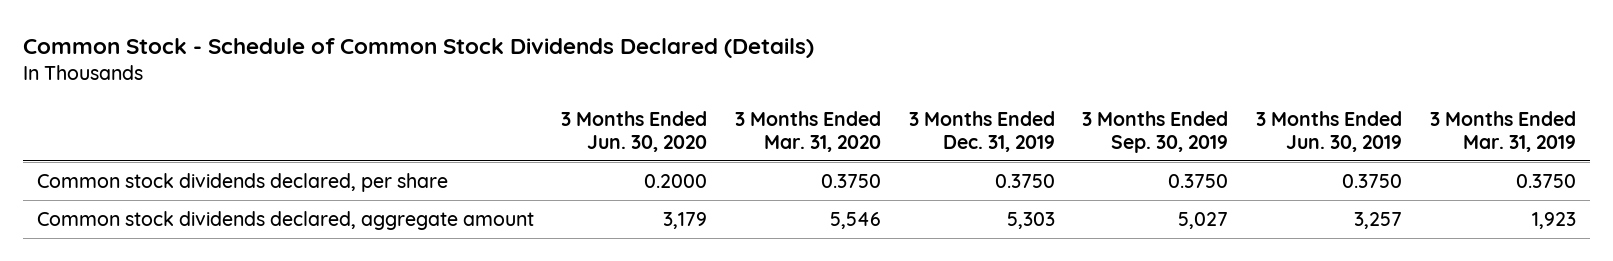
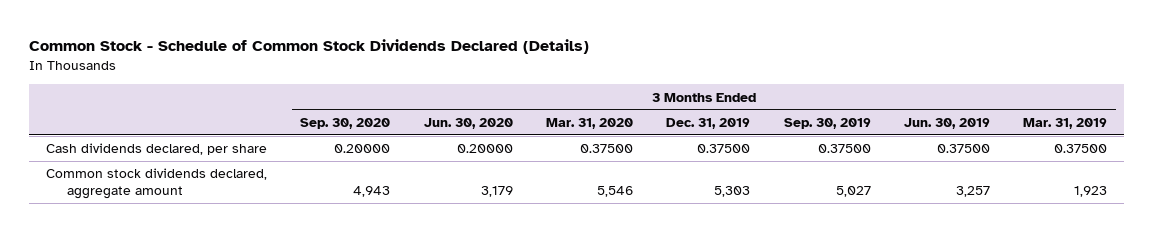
- | 3 Months Ended Jun. 30, 2020 | 3 Months Ended Mar. 31, 2020 | 3 Months Ended Dec. 31, 2019 | 3 Months Ended Sep. 30, 2019 | 3 Months Ended Jun. 30, 2019 | 3 Months Ended Mar. 31, 2019
+ | 3 Months Ended Sep. 30, 2020 | 3 Months Ended Jun. 30, 2020 | 3 Months Ended Mar. 31, 2020 | 3 Months Ended Dec. 31, 2019 | 3 Months Ended Sep. 30, 2019 | 3 Months Ended Jun. 30, 2019 | 3 Months Ended Mar. 31, 2019
- Common stock dividends declared, per share | 0.2000 | 0.3750 | 0.3750 | 0.3750 | 0.3750 | 0.3750
+ Cash dividends declared, per share | 0.20000 | 0.20000 | 0.37500 | 0.37500 | 0.37500 | 0.37500 | 0.37500

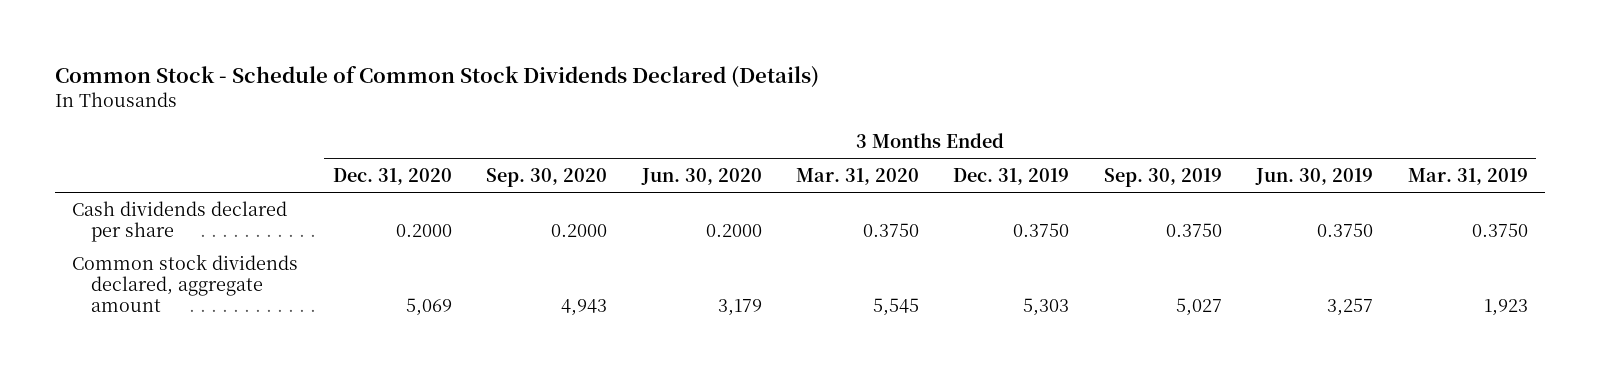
- | 3 Months Ended Sep. 30, 2020 | 3 Months Ended Jun. 30, 2020 | 3 Months Ended Mar. 31, 2020 | 3 Months Ended Dec. 31, 2019 | 3 Months Ended Sep. 30, 2019 | 3 Months Ended Jun. 30, 2019 | 3 Months Ended Mar. 31, 2019
+ | 3 Months Ended Dec. 31, 2020 | 3 Months Ended Sep. 30, 2020 | 3 Months Ended Jun. 30, 2020 | 3 Months Ended Mar. 31, 2020 | 3 Months Ended Dec. 31, 2019 | 3 Months Ended Sep. 30, 2019 | 3 Months Ended Jun. 30, 2019 | 3 Months Ended Mar. 31, 2019
- Cash dividends declared, per share | 0.20000 | 0.20000 | 0.37500 | 0.37500 | 0.37500 | 0.37500 | 0.37500
- Common stock dividends declared, aggregate amount | 4,943 | 3,179 | 5,546 | 5,303 | 5,027 | 3,257 | 1,923
+ Cash dividends declared per share | 0.2000 | 0.2000 | 0.2000 | 0.3750 | 0.3750 | 0.3750 | 0.3750 | 0.3750
+ Common stock dividends declared, aggregate amount | 5,069 | 4,943 | 3,179 | 5,545 | 5,303 | 5,027 | 3,257 | 1,923

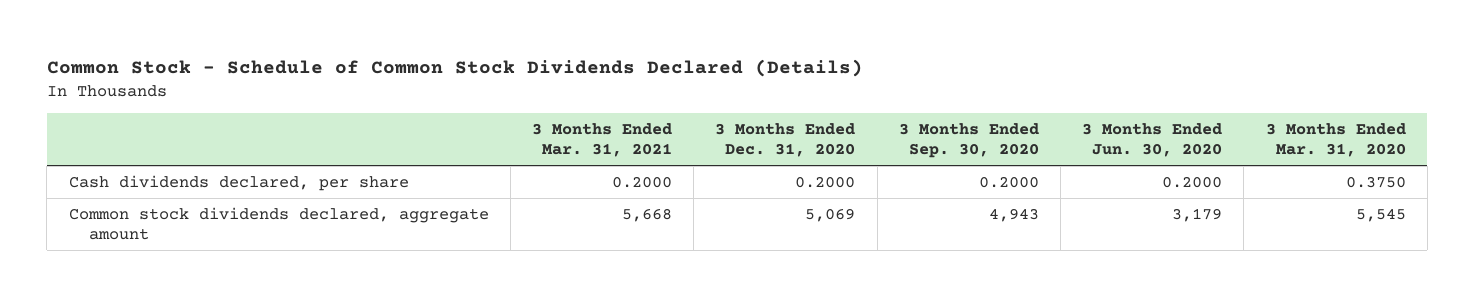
- | 3 Months Ended Dec. 31, 2020 | 3 Months Ended Sep. 30, 2020 | 3 Months Ended Jun. 30, 2020 | 3 Months Ended Mar. 31, 2020 | 3 Months Ended Dec. 31, 2019 | 3 Months Ended Sep. 30, 2019 | 3 Months Ended Jun. 30, 2019 | 3 Months Ended Mar. 31, 2019
+ | 3 Months Ended Mar. 31, 2021 | 3 Months Ended Dec. 31, 2020 | 3 Months Ended Sep. 30, 2020 | 3 Months Ended Jun. 30, 2020 | 3 Months Ended Mar. 31, 2020
- Cash dividends declared per share | 0.2000 | 0.2000 | 0.2000 | 0.3750 | 0.3750 | 0.3750 | 0.3750 | 0.3750
+ Cash dividends declared, per share | 0.2000 | 0.2000 | 0.2000 | 0.2000 | 0.3750

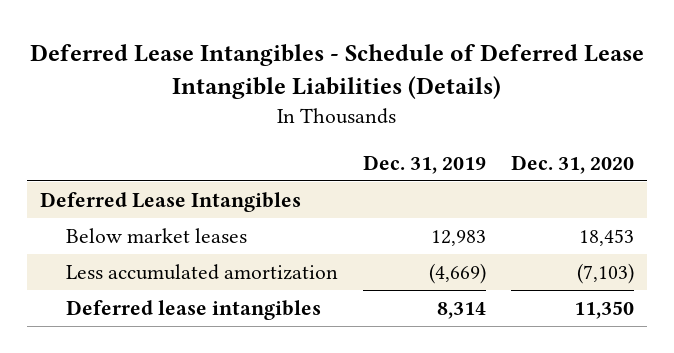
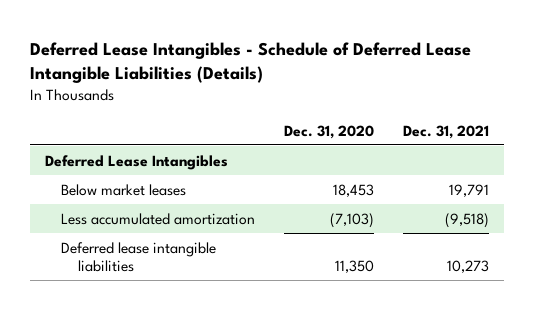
- | Dec. 31, 2019 | Dec. 31, 2020
+ | Dec. 31, 2020 | Dec. 31, 2021
- Deferred lease intangibles | 8,314 | 11,350
+ Deferred lease intangible liabilities | 11,350 | 10,273

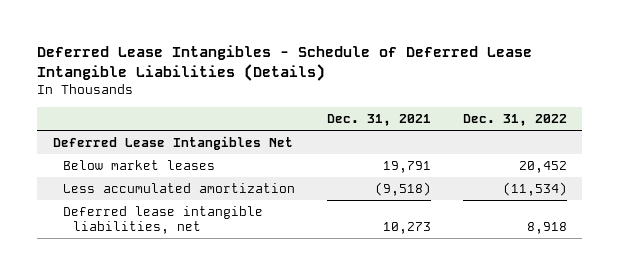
- | Dec. 31, 2020 | Dec. 31, 2021
+ | Dec. 31, 2021 | Dec. 31, 2022
- Deferred Lease Intangibles
+ Deferred Lease Intangibles Net
- Deferred lease intangible liabilities | 11,350 | 10,273
+ Deferred lease intangible liabilities, net | 10,273 | 8,918

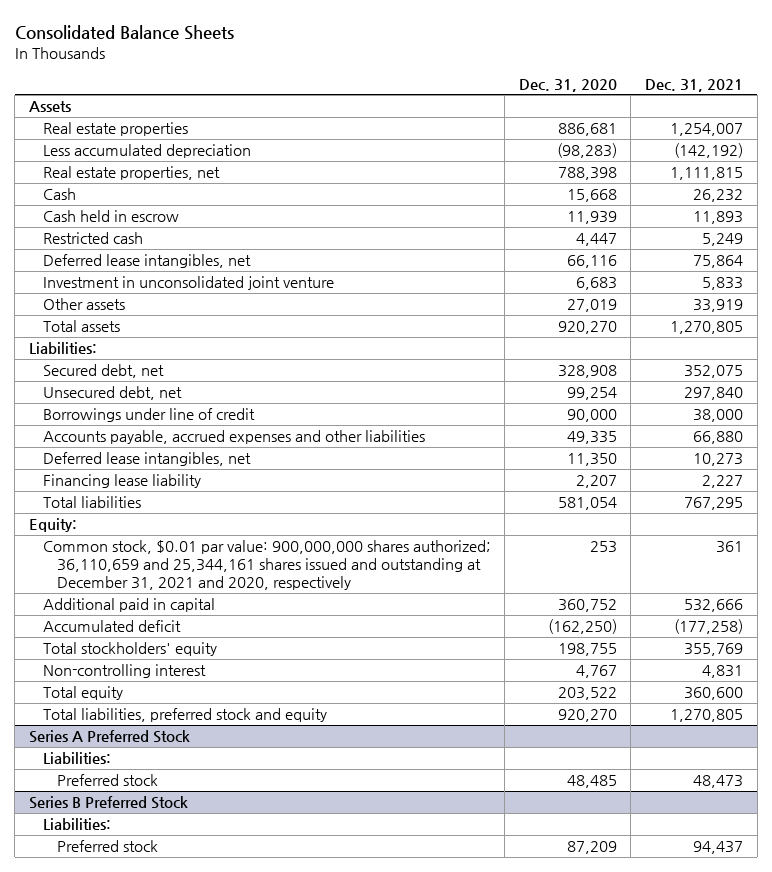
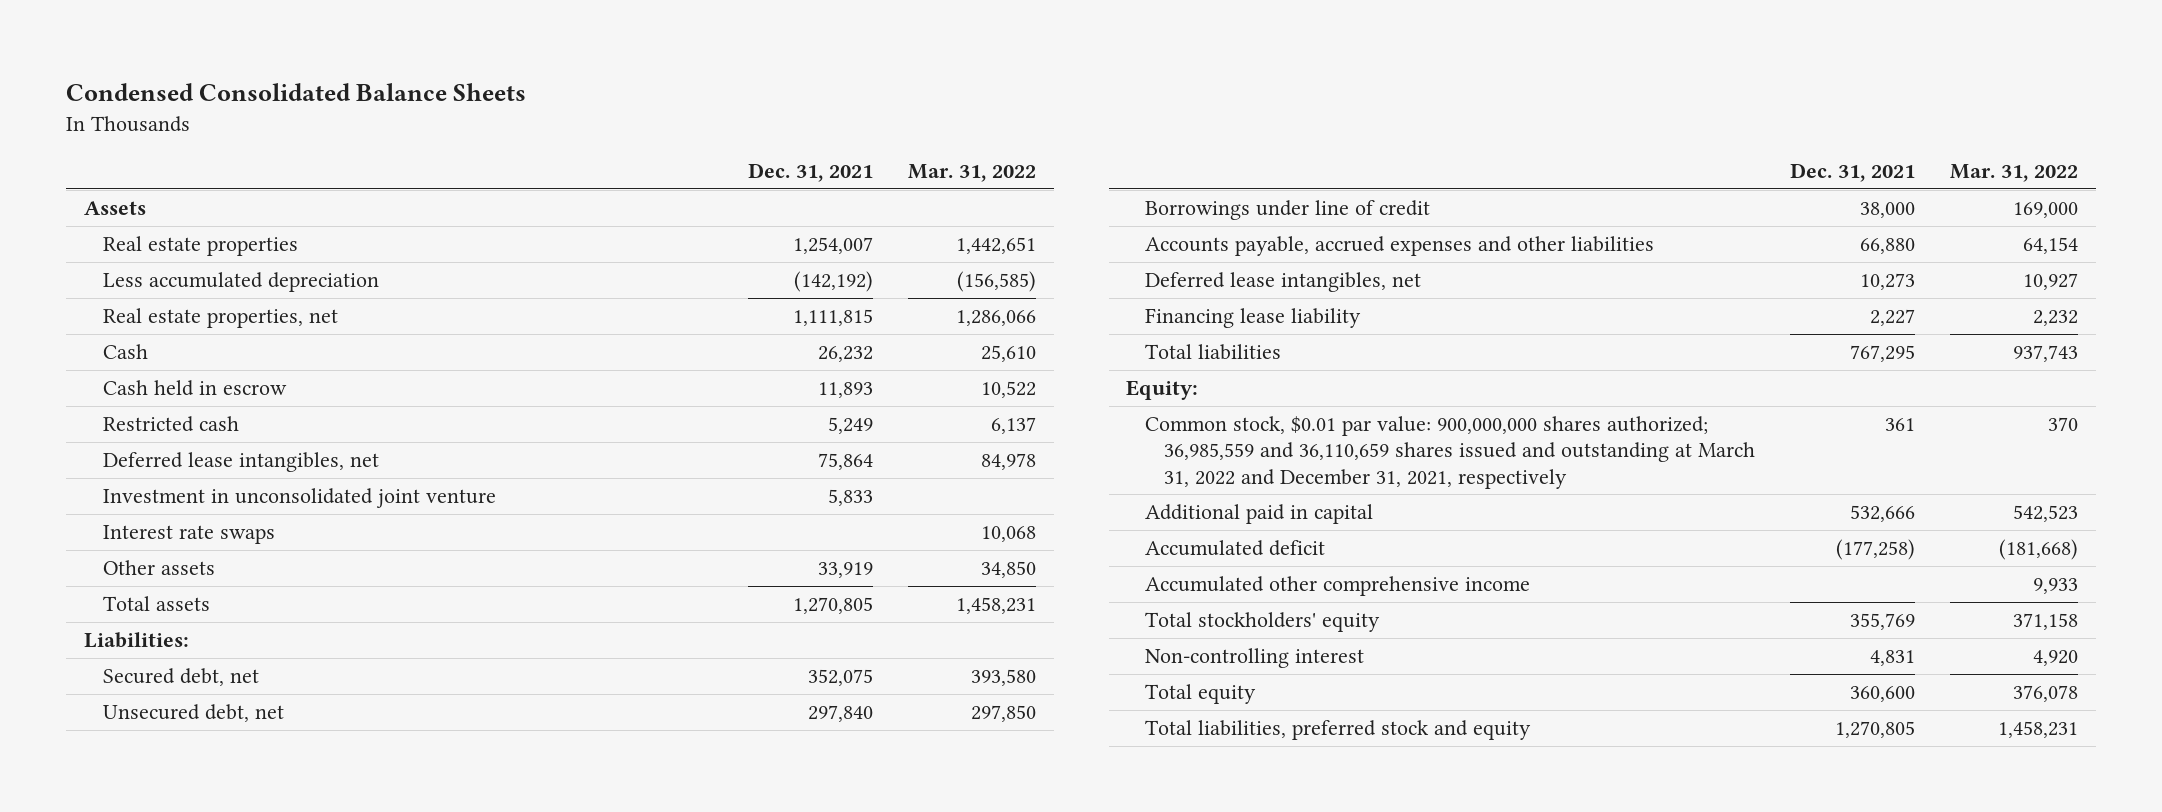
- Consolidated Balance Sheets
+ Condensed Consolidated Balance Sheets
- | Dec. 31, 2020 | Dec. 31, 2021
+ | Dec. 31, 2021 | Mar. 31, 2022
+ Interest rate swaps | | 10,068
- Common stock, $0.01 par value: 900,000,000 shares authorized; 36,110,659 and 25,344,161 shares issued and outstanding at December 31, 2021 and 2020, respectively | 253 | 361
+ Common stock, $0.01 par value: 900,000,000 shares authorized; 36,985,559 and 36,110,659 shares issued and outstanding at March 31, 2022 and December 31, 2021, respectively | 361 | 370
+ Accumulated other comprehensive income | | 9,933
- Series A Preferred Stock
- Liabilities:
- Preferred stock | 48,485 | 48,473
- Series B Preferred Stock
- Liabilities:
- Preferred stock | 87,209 | 94,437

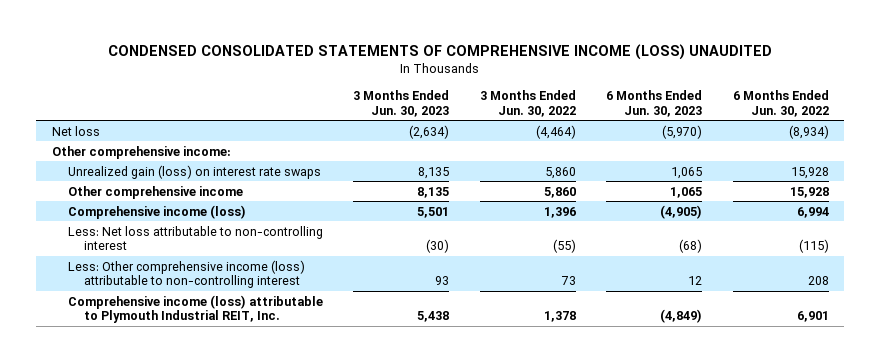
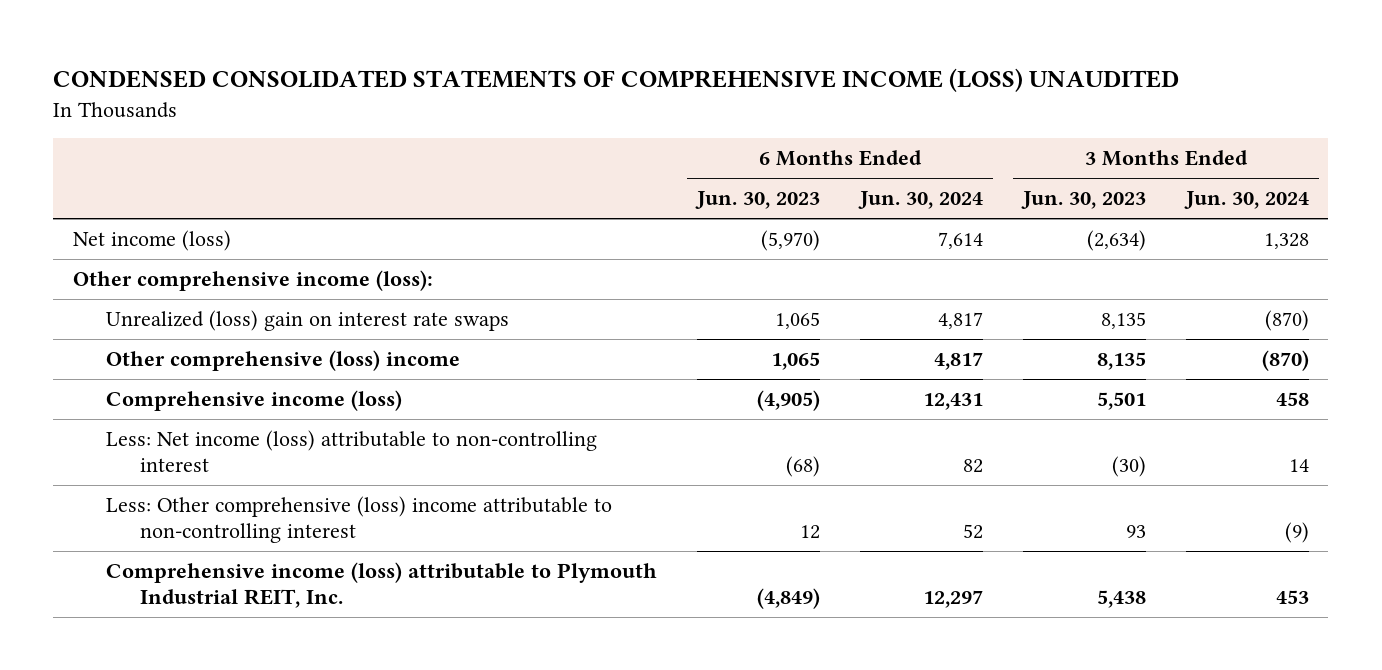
- | 3 Months Ended Jun. 30, 2023 | 3 Months Ended Jun. 30, 2022 | 6 Months Ended Jun. 30, 2023 | 6 Months Ended Jun. 30, 2022
+ | 6 Months Ended Jun. 30, 2023 | 6 Months Ended Jun. 30, 2024 | 3 Months Ended Jun. 30, 2023 | 3 Months Ended Jun. 30, 2024
- Net loss | (2,634) | (4,464) | (5,970) | (8,934)
- Other comprehensive income:
- Unrealized gain (loss) on interest rate swaps | 8,135 | 5,860 | 1,065 | 15,928
- Other comprehensive income | 8,135 | 5,860 | 1,065 | 15,928
+ Net income (loss) | (5,970) | 7,614 | (2,634) | 1,328
+ Other comprehensive income (loss):
+ Unrealized (loss) gain on interest rate swaps | 1,065 | 4,817 | 8,135 | (870)
+ Other comprehensive (loss) income | 1,065 | 4,817 | 8,135 | (870)
- Less: Net loss attributable to non-controlling interest | (30) | (55) | (68) | (115)
- Less: Other comprehensive income (loss) attributable to non-controlling interest | 93 | 73 | 12 | 208
+ Less: Net income (loss) attributable to non-controlling interest | (68) | 82 | (30) | 14
+ Less: Other comprehensive (loss) income attributable to non-controlling interest | 12 | 52 | 93 | (9)

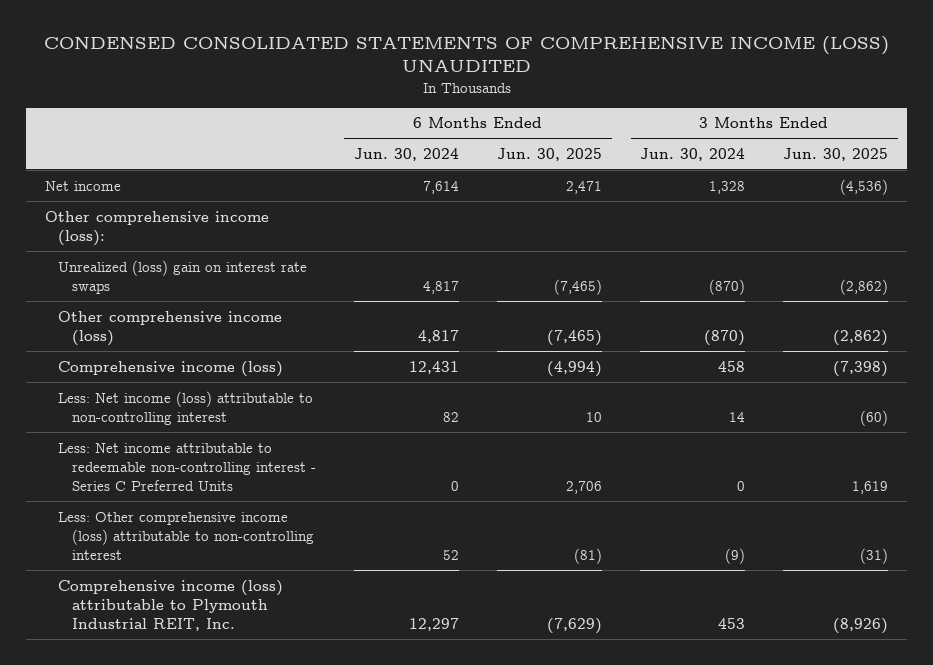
- | 6 Months Ended Jun. 30, 2023 | 6 Months Ended Jun. 30, 2024 | 3 Months Ended Jun. 30, 2023 | 3 Months Ended Jun. 30, 2024
+ | 6 Months Ended Jun. 30, 2024 | 6 Months Ended Jun. 30, 2025 | 3 Months Ended Jun. 30, 2024 | 3 Months Ended Jun. 30, 2025
- Net income (loss) | (5,970) | 7,614 | (2,634) | 1,328
+ Net income | 7,614 | 2,471 | 1,328 | (4,536)
- Other comprehensive (loss) income | 1,065 | 4,817 | 8,135 | (870)
+ Other comprehensive income (loss) | 4,817 | (7,465) | (870) | (2,862)
- Less: Other comprehensive (loss) income attributable to non-controlling interest | 12 | 52 | 93 | (9)
+ Less: Net income attributable to redeemable non-controlling interest - Series C Preferred Units | 0 | 2,706 | 0 | 1,619
+ Less: Other comprehensive income (loss) attributable to non-controlling interest | 52 | (81) | (9) | (31)

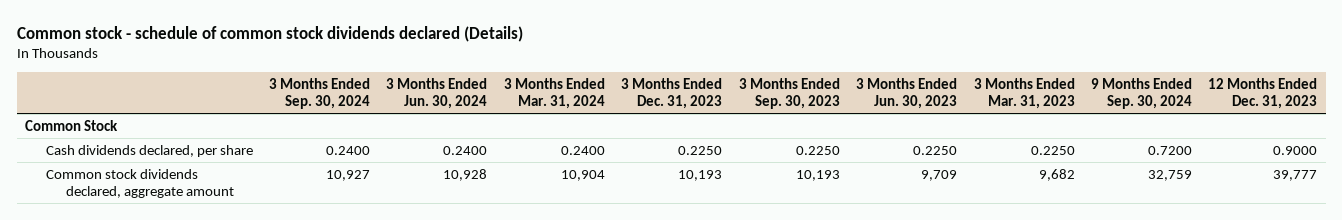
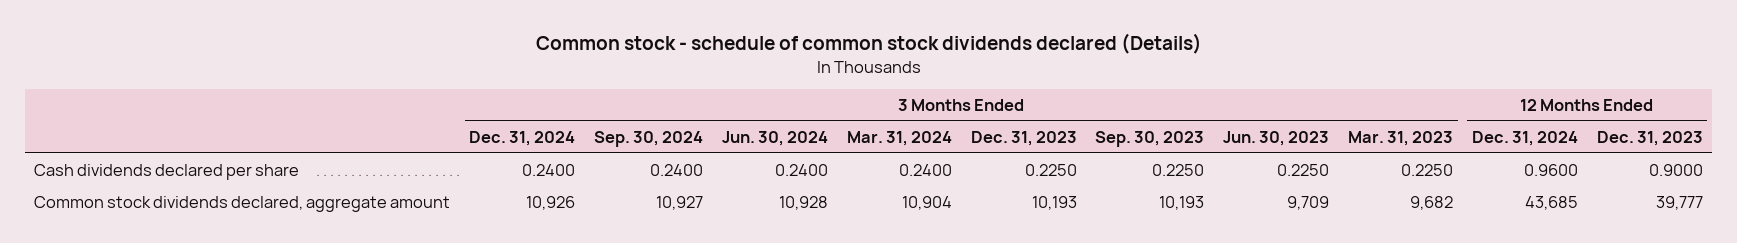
- | 3 Months Ended Sep. 30, 2024 | 3 Months Ended Jun. 30, 2024 | 3 Months Ended Mar. 31, 2024 | 3 Months Ended Dec. 31, 2023 | 3 Months Ended Sep. 30, 2023 | 3 Months Ended Jun. 30, 2023 | 3 Months Ended Mar. 31, 2023 | 9 Months Ended Sep. 30, 2024 | 12 Months Ended Dec. 31, 2023
+ | 3 Months Ended Dec. 31, 2024 | 3 Months Ended Sep. 30, 2024 | 3 Months Ended Jun. 30, 2024 | 3 Months Ended Mar. 31, 2024 | 3 Months Ended Dec. 31, 2023 | 3 Months Ended Sep. 30, 2023 | 3 Months Ended Jun. 30, 2023 | 3 Months Ended Mar. 31, 2023 | 12 Months Ended Dec. 31, 2024 | 12 Months Ended Dec. 31, 2023
- Common Stock
- Cash dividends declared, per share | 0.2400 | 0.2400 | 0.2400 | 0.2250 | 0.2250 | 0.2250 | 0.2250 | 0.7200 | 0.9000
+ Cash dividends declared per share | 0.2400 | 0.2400 | 0.2400 | 0.2400 | 0.2250 | 0.2250 | 0.2250 | 0.2250 | 0.9600 | 0.9000

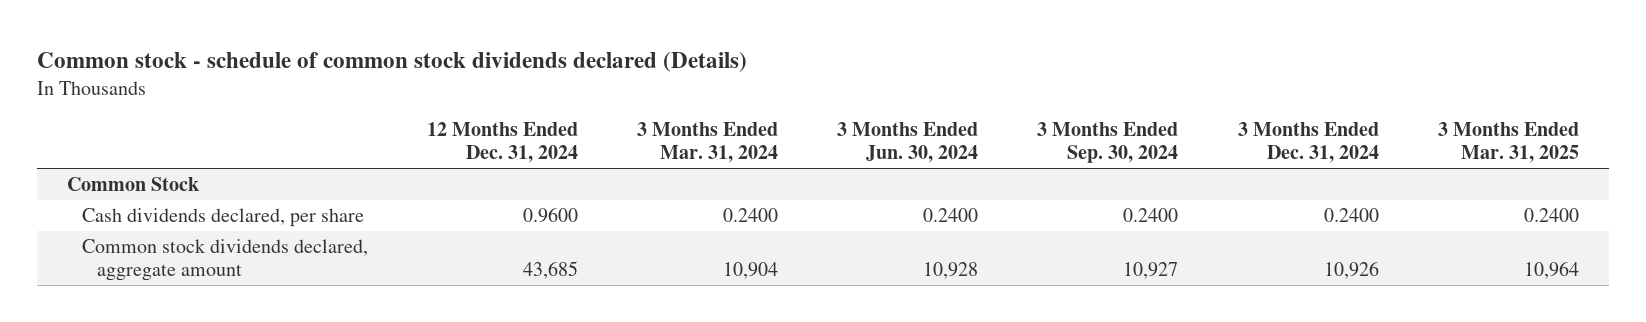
- | 3 Months Ended Dec. 31, 2024 | 3 Months Ended Sep. 30, 2024 | 3 Months Ended Jun. 30, 2024 | 3 Months Ended Mar. 31, 2024 | 3 Months Ended Dec. 31, 2023 | 3 Months Ended Sep. 30, 2023 | 3 Months Ended Jun. 30, 2023 | 3 Months Ended Mar. 31, 2023 | 12 Months Ended Dec. 31, 2024 | 12 Months Ended Dec. 31, 2023
+ | 12 Months Ended Dec. 31, 2024 | 3 Months Ended Mar. 31, 2024 | 3 Months Ended Jun. 30, 2024 | 3 Months Ended Sep. 30, 2024 | 3 Months Ended Dec. 31, 2024 | 3 Months Ended Mar. 31, 2025
- Cash dividends declared per share | 0.2400 | 0.2400 | 0.2400 | 0.2400 | 0.2250 | 0.2250 | 0.2250 | 0.2250 | 0.9600 | 0.9000
+ Common Stock
+ Cash dividends declared, per share | 0.9600 | 0.2400 | 0.2400 | 0.2400 | 0.2400 | 0.2400

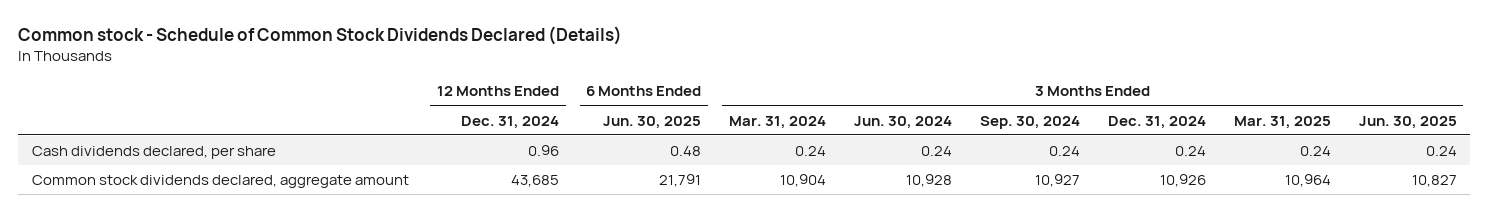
- Common stock - schedule of common stock dividends declared (Details)
+ Common stock - Schedule of Common Stock Dividends Declared (Details)
- | 12 Months Ended Dec. 31, 2024 | 3 Months Ended Mar. 31, 2024 | 3 Months Ended Jun. 30, 2024 | 3 Months Ended Sep. 30, 2024 | 3 Months Ended Dec. 31, 2024 | 3 Months Ended Mar. 31, 2025
+ | 12 Months Ended Dec. 31, 2024 | 6 Months Ended Jun. 30, 2025 | 3 Months Ended Mar. 31, 2024 | 3 Months Ended Jun. 30, 2024 | 3 Months Ended Sep. 30, 2024 | 3 Months Ended Dec. 31, 2024 | 3 Months Ended Mar. 31, 2025 | 3 Months Ended Jun. 30, 2025
- Common Stock
- Cash dividends declared, per share | 0.9600 | 0.2400 | 0.2400 | 0.2400 | 0.2400 | 0.2400
+ Cash dividends declared, per share | 0.96 | 0.48 | 0.24 | 0.24 | 0.24 | 0.24 | 0.24 | 0.24

